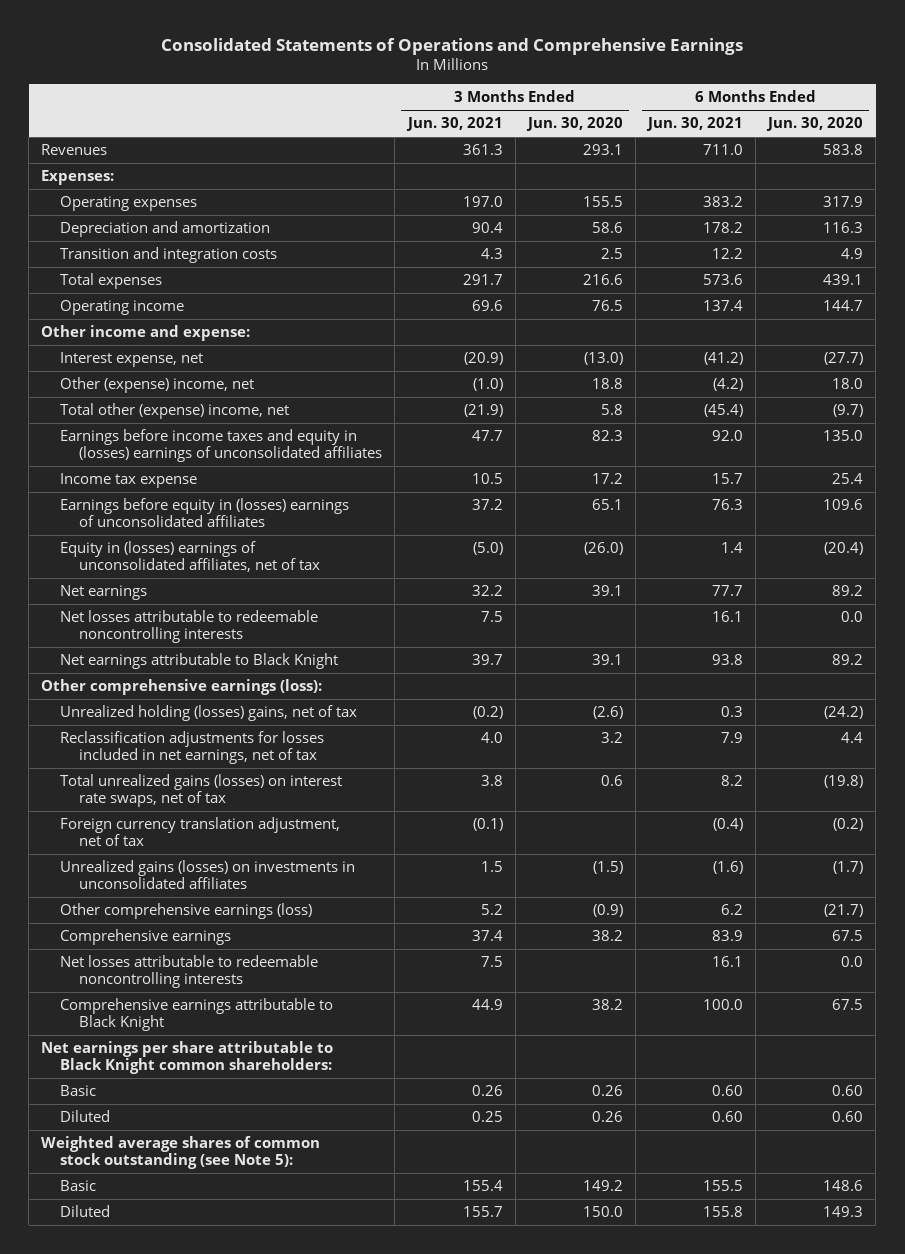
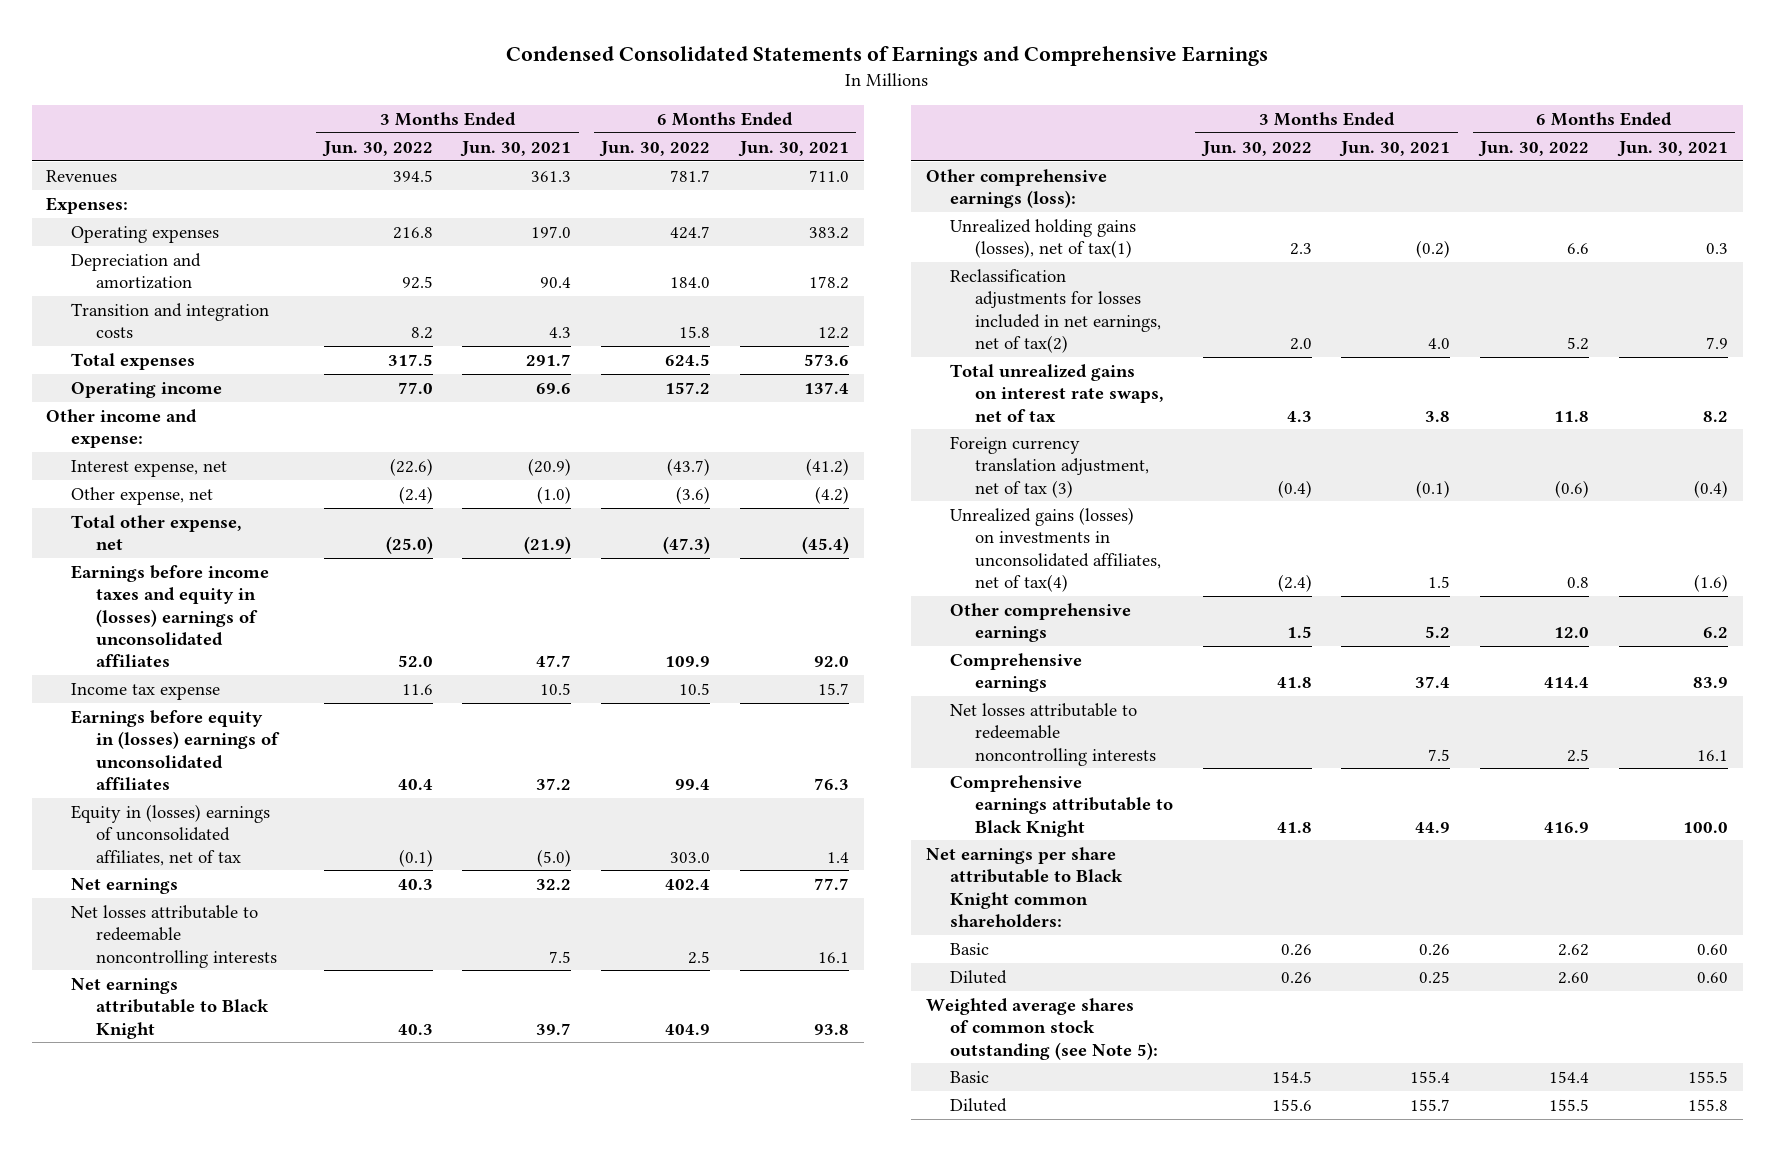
- Consolidated Statements of Operations and Comprehensive Earnings
+ Condensed Consolidated Statements of Earnings and Comprehensive Earnings
- | 3 Months Ended Jun. 30, 2021 | 3 Months Ended Jun. 30, 2020 | 6 Months Ended Jun. 30, 2021 | 6 Months Ended Jun. 30, 2020
+ | 3 Months Ended Jun. 30, 2022 | 3 Months Ended Jun. 30, 2021 | 6 Months Ended Jun. 30, 2022 | 6 Months Ended Jun. 30, 2021
- Other (expense) income, net | (1.0) | 18.8 | (4.2) | 18.0
- Total other (expense) income, net | (21.9) | 5.8 | (45.4) | (9.7)
+ Other expense, net | (2.4) | (1.0) | (3.6) | (4.2)
+ Total other expense, net | (25.0) | (21.9) | (47.3) | (45.4)
- Unrealized holding (losses) gains, net of tax | (0.2) | (2.6) | 0.3 | (24.2)
- Reclassification adjustments for losses included in net earnings, net of tax | 4.0 | 3.2 | 7.9 | 4.4
- Total unrealized gains (losses) on interest rate swaps, net of tax | 3.8 | 0.6 | 8.2 | (19.8)
- Foreign currency translation adjustment, net of tax | (0.1) | | (0.4) | (0.2)
- Unrealized gains (losses) on investments in unconsolidated affiliates | 1.5 | (1.5) | (1.6) | (1.7)
- Other comprehensive earnings (loss) | 5.2 | (0.9) | 6.2 | (21.7)
+ Unrealized holding gains (losses), net of tax(1) | 2.3 | (0.2) | 6.6 | 0.3
+ Reclassification adjustments for losses included in net earnings, net of tax(2) | 2.0 | 4.0 | 5.2 | 7.9
+ Total unrealized gains on interest rate swaps, net of tax | 4.3 | 3.8 | 11.8 | 8.2
+ Foreign currency translation adjustment, net of tax (3) | (0.4) | (0.1) | (0.6) | (0.4)
+ Unrealized gains (losses) on investments in unconsolidated affiliates, net of tax(4) | (2.4) | 1.5 | 0.8 | (1.6)
+ Other comprehensive earnings | 1.5 | 5.2 | 12.0 | 6.2

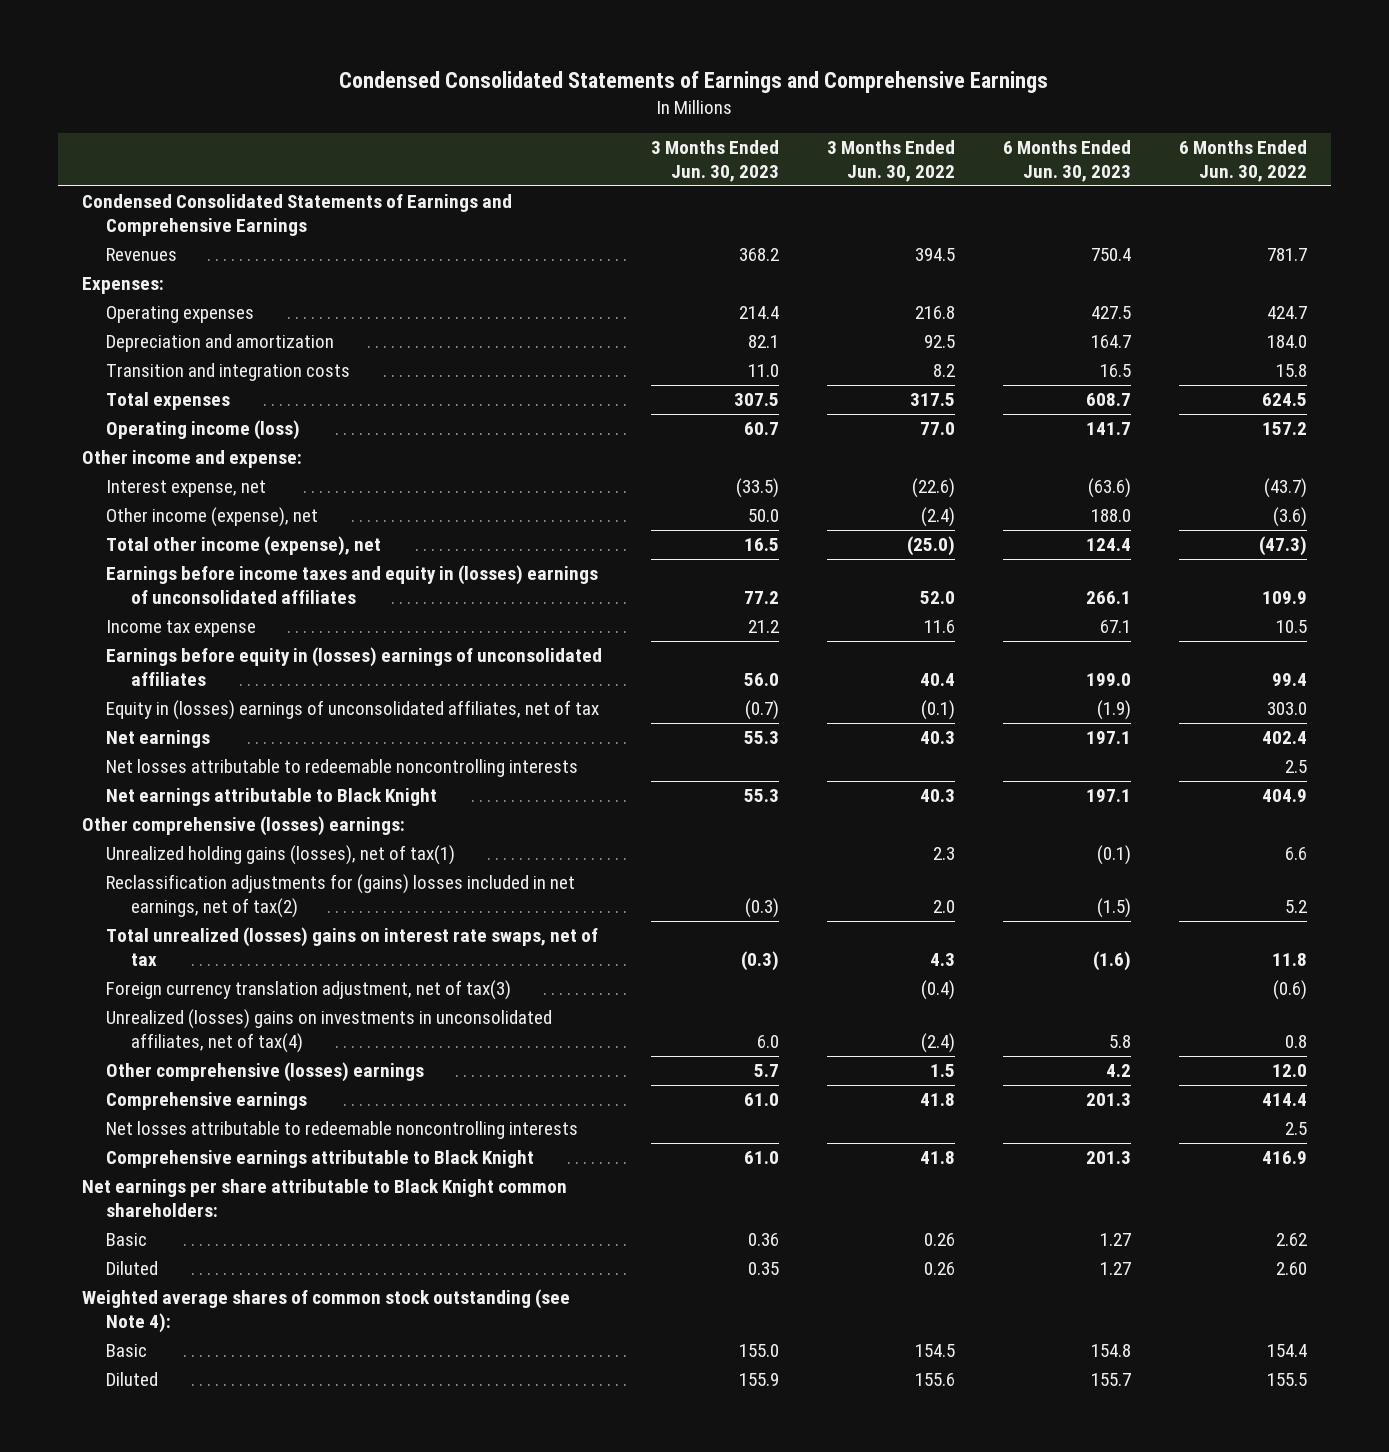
- | 3 Months Ended Jun. 30, 2022 | 3 Months Ended Jun. 30, 2021 | 6 Months Ended Jun. 30, 2022 | 6 Months Ended Jun. 30, 2021
+ | 3 Months Ended Jun. 30, 2023 | 3 Months Ended Jun. 30, 2022 | 6 Months Ended Jun. 30, 2023 | 6 Months Ended Jun. 30, 2022
+ Condensed Consolidated Statements of Earnings and Comprehensive Earnings
- Operating income | 77.0 | 69.6 | 157.2 | 137.4
+ Operating income (loss) | 60.7 | 77.0 | 141.7 | 157.2
- Other expense, net | (2.4) | (1.0) | (3.6) | (4.2)
- Total other expense, net | (25.0) | (21.9) | (47.3) | (45.4)
+ Other income (expense), net | 50.0 | (2.4) | 188.0 | (3.6)
+ Total other income (expense), net | 16.5 | (25.0) | 124.4 | (47.3)
- Other comprehensive earnings (loss):
+ Other comprehensive (losses) earnings:
- Reclassification adjustments for losses included in net earnings, net of tax(2) | 2.0 | 4.0 | 5.2 | 7.9
- Total unrealized gains on interest rate swaps, net of tax | 4.3 | 3.8 | 11.8 | 8.2
- Foreign currency translation adjustment, net of tax (3) | (0.4) | (0.1) | (0.6) | (0.4)
- Unrealized gains (losses) on investments in unconsolidated affiliates, net of tax(4) | (2.4) | 1.5 | 0.8 | (1.6)
- Other comprehensive earnings | 1.5 | 5.2 | 12.0 | 6.2
+ Reclassification adjustments for (gains) losses included in net earnings, net of tax(2) | (0.3) | 2.0 | (1.5) | 5.2
+ Total unrealized (losses) gains on interest rate swaps, net of tax | (0.3) | 4.3 | (1.6) | 11.8
+ Foreign currency translation adjustment, net of tax(3) | | (0.4) | | (0.6)
+ Unrealized (losses) gains on investments in unconsolidated affiliates, net of tax(4) | 6.0 | (2.4) | 5.8 | 0.8
+ Other comprehensive (losses) earnings | 5.7 | 1.5 | 4.2 | 12.0
- Weighted average shares of common stock outstanding (see Note 5):
+ Weighted average shares of common stock outstanding (see Note 4):

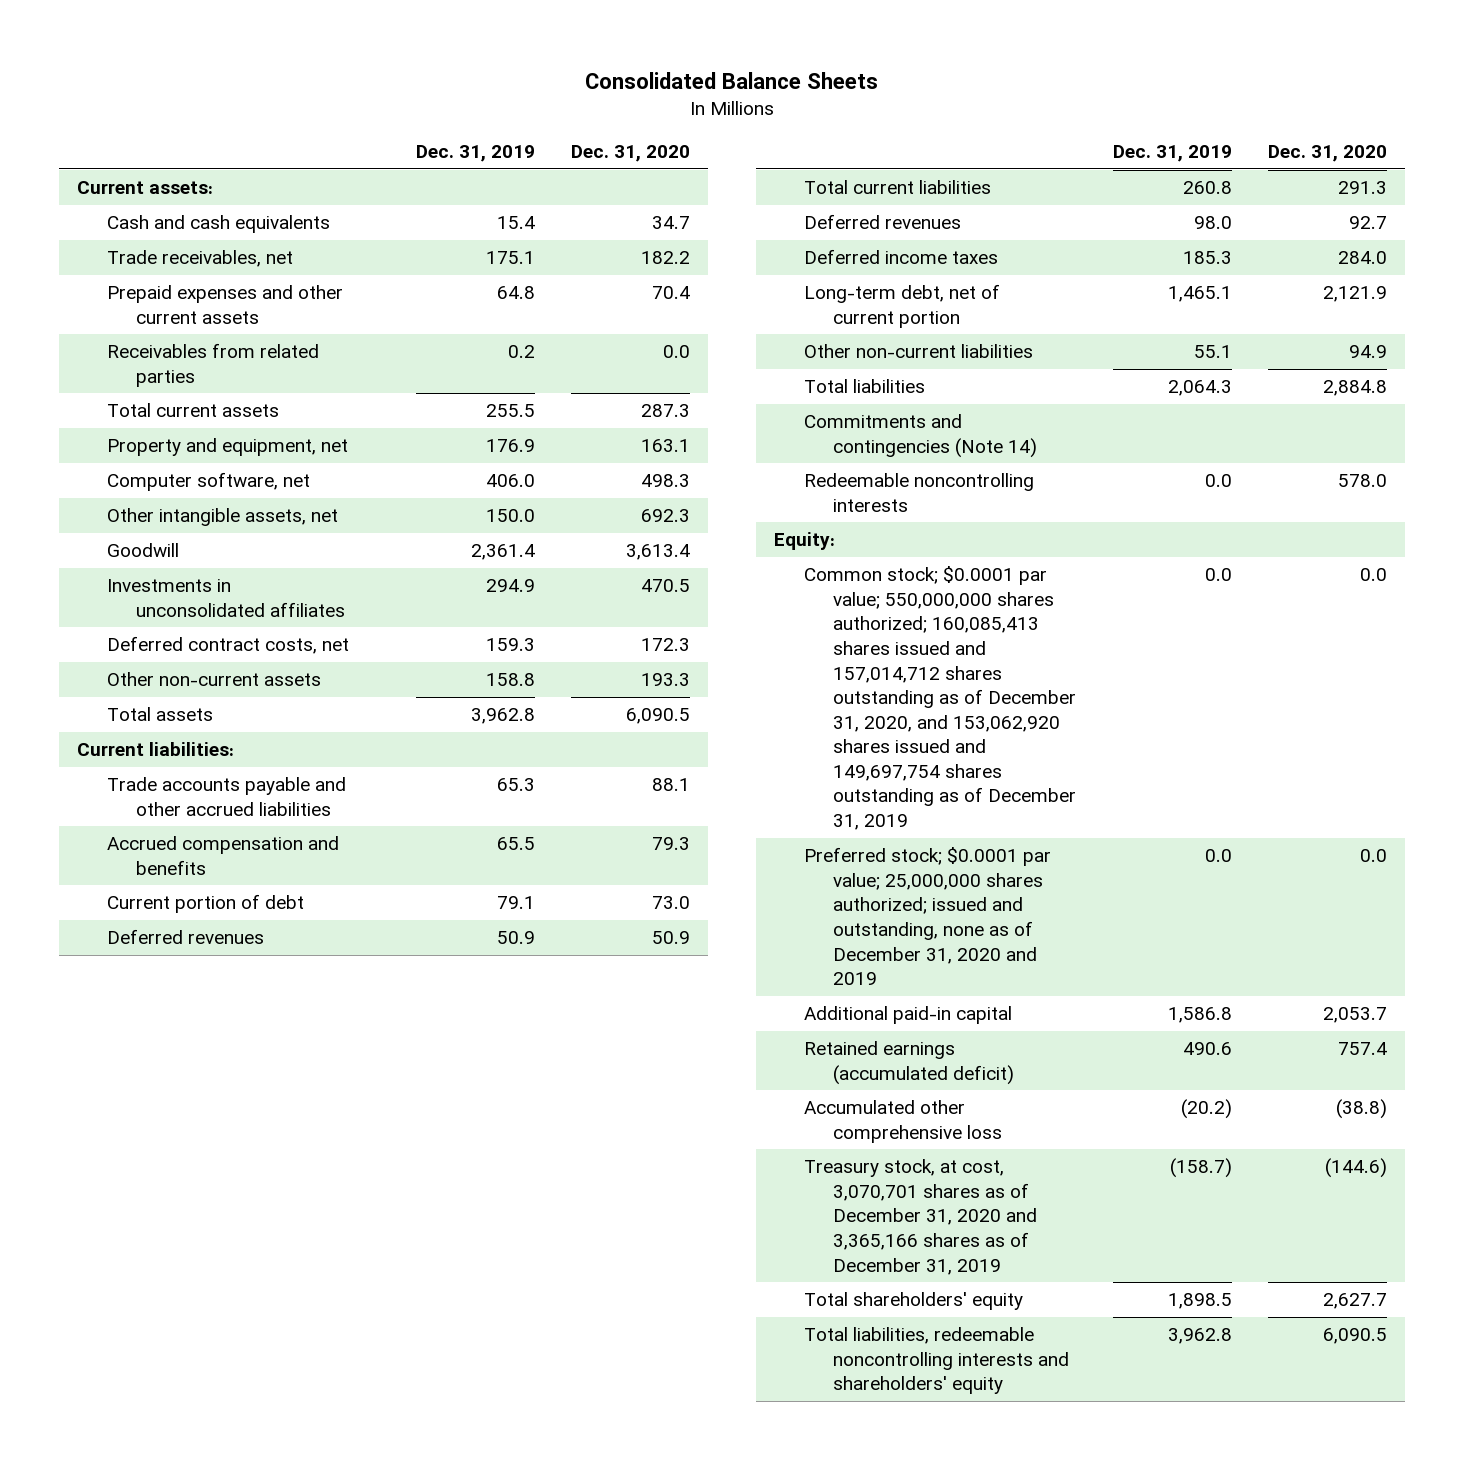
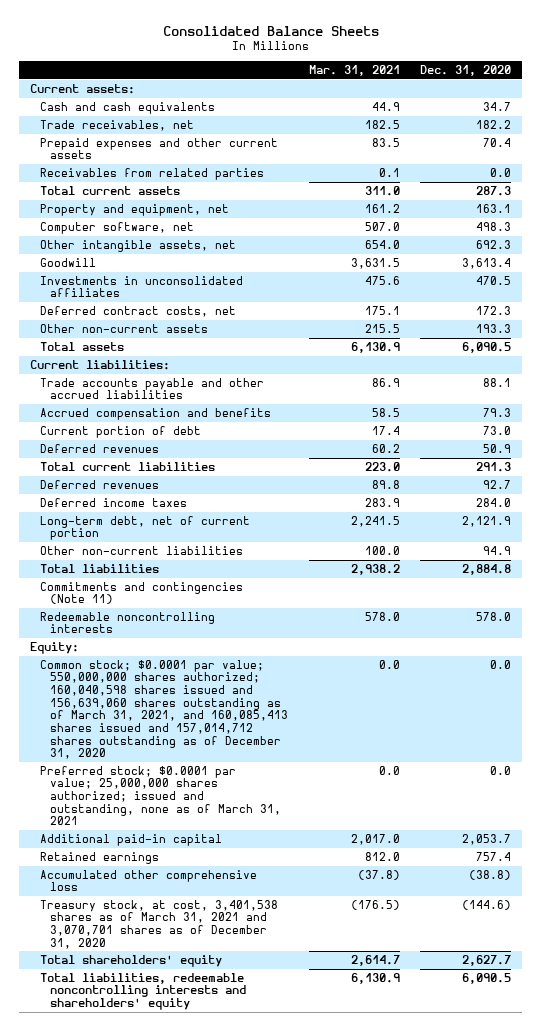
- | Dec. 31, 2019 | Dec. 31, 2020
+ | Mar. 31, 2021 | Dec. 31, 2020
- Commitments and contingencies (Note 14)
+ Commitments and contingencies (Note 11)
- Common stock; $0.0001 par value; 550,000,000 shares authorized; 160,085,413 shares issued and 157,014,712 shares outstanding as of December 31, 2020, and 153,062,920 shares issued and 149,697,754 shares outstanding as of December 31, 2019 | 0.0 | 0.0
- Preferred stock; $0.0001 par value; 25,000,000 shares authorized; issued and outstanding, none as of December 31, 2020 and 2019 | 0.0 | 0.0
+ Common stock; $0.0001 par value; 550,000,000 shares authorized; 160,040,598 shares issued and 156,639,060 shares outstanding as of March 31, 2021, and 160,085,413 shares issued and 157,014,712 shares outstanding as of December 31, 2020 | 0.0 | 0.0
+ Preferred stock; $0.0001 par value; 25,000,000 shares authorized; issued and outstanding, none as of March 31, 2021 | 0.0 | 0.0
- Retained earnings (accumulated deficit) | 490.6 | 757.4
+ Retained earnings | 812.0 | 757.4
- Treasury stock, at cost, 3,070,701 shares as of December 31, 2020 and 3,365,166 shares as of December 31, 2019 | (158.7) | (144.6)
+ Treasury stock, at cost, 3,401,538 shares as of March 31, 2021 and 3,070,701 shares as of December 31, 2020 | (176.5) | (144.6)

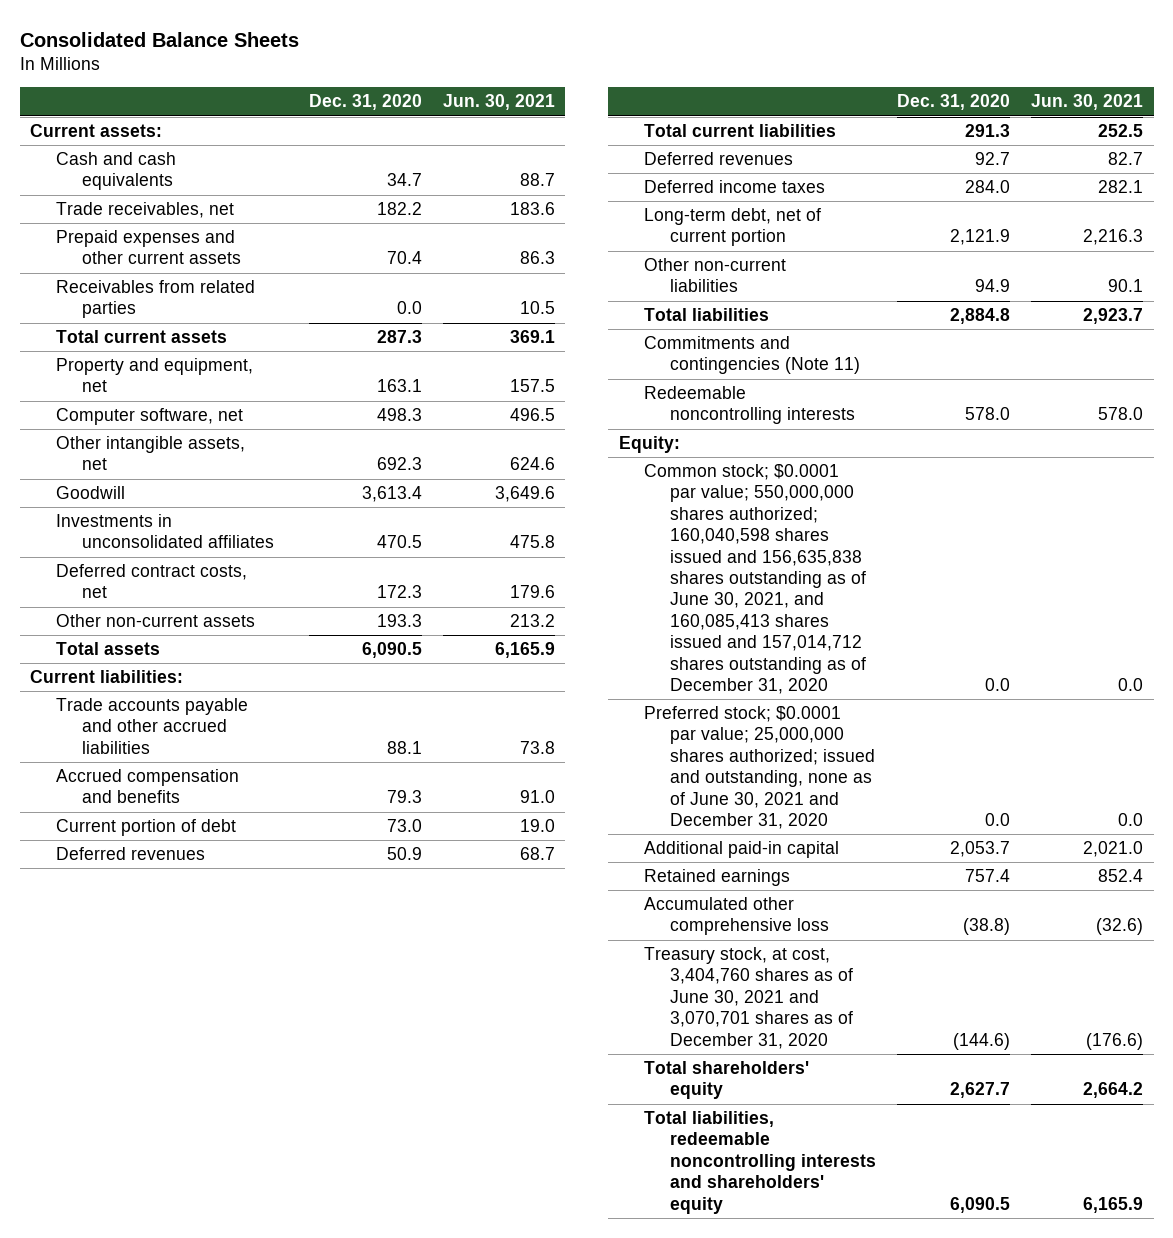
- | Mar. 31, 2021 | Dec. 31, 2020
+ | Dec. 31, 2020 | Jun. 30, 2021
- Common stock; $0.0001 par value; 550,000,000 shares authorized; 160,040,598 shares issued and 156,639,060 shares outstanding as of March 31, 2021, and 160,085,413 shares issued and 157,014,712 shares outstanding as of December 31, 2020 | 0.0 | 0.0
- Preferred stock; $0.0001 par value; 25,000,000 shares authorized; issued and outstanding, none as of March 31, 2021 | 0.0 | 0.0
+ Common stock; $0.0001 par value; 550,000,000 shares authorized; 160,040,598 shares issued and 156,635,838 shares outstanding as of June 30, 2021, and 160,085,413 shares issued and 157,014,712 shares outstanding as of December 31, 2020 | 0.0 | 0.0
+ Preferred stock; $0.0001 par value; 25,000,000 shares authorized; issued and outstanding, none as of June 30, 2021 and December 31, 2020 | 0.0 | 0.0
- Treasury stock, at cost, 3,401,538 shares as of March 31, 2021 and 3,070,701 shares as of December 31, 2020 | (176.5) | (144.6)
+ Treasury stock, at cost, 3,404,760 shares as of June 30, 2021 and 3,070,701 shares as of December 31, 2020 | (144.6) | (176.6)

